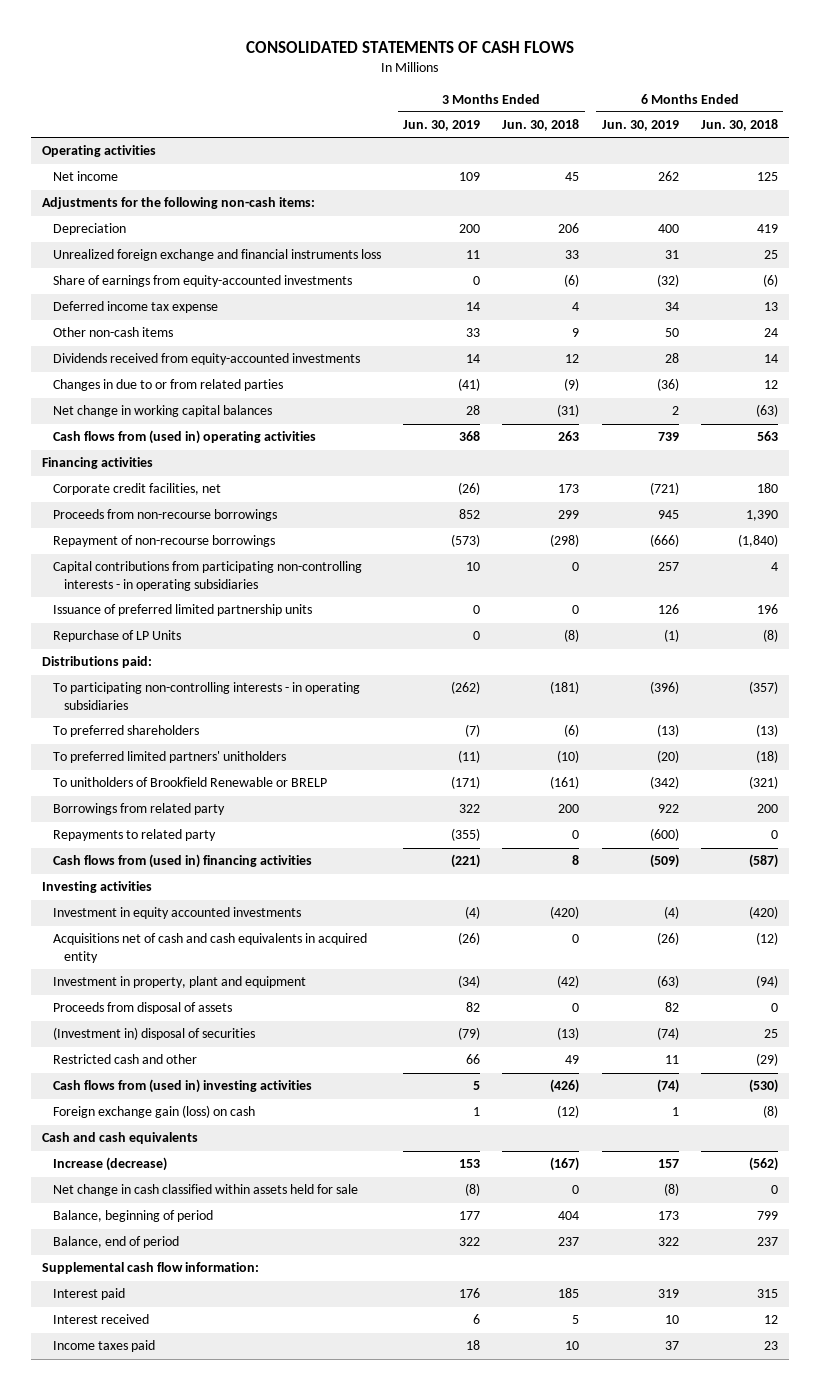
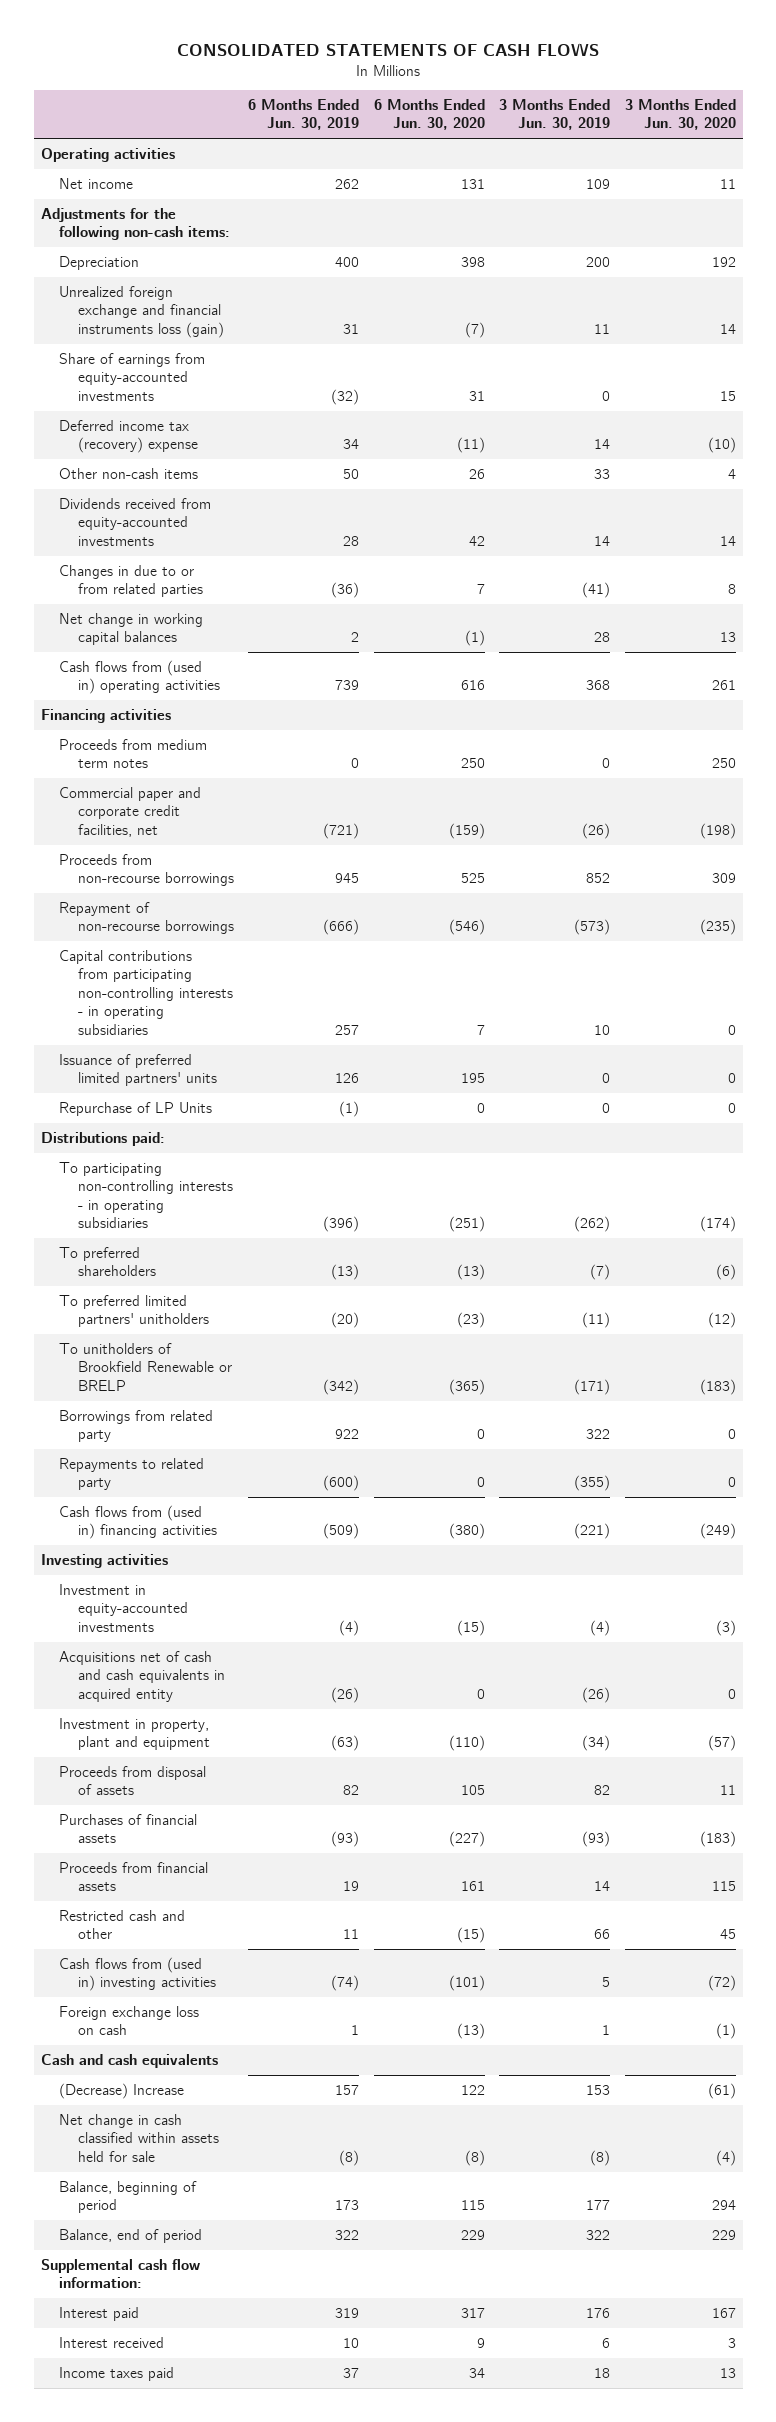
- | 3 Months Ended Jun. 30, 2019 | 3 Months Ended Jun. 30, 2018 | 6 Months Ended Jun. 30, 2019 | 6 Months Ended Jun. 30, 2018
+ | 6 Months Ended Jun. 30, 2019 | 6 Months Ended Jun. 30, 2020 | 3 Months Ended Jun. 30, 2019 | 3 Months Ended Jun. 30, 2020
- Unrealized foreign exchange and financial instruments loss | 11 | 33 | 31 | 25
+ Unrealized foreign exchange and financial instruments loss (gain) | 31 | (7) | 11 | 14
- Deferred income tax expense | 14 | 4 | 34 | 13
+ Deferred income tax (recovery) expense | 34 | (11) | 14 | (10)
- Corporate credit facilities, net | (26) | 173 | (721) | 180
+ Proceeds from medium term notes | 0 | 250 | 0 | 250
+ Commercial paper and corporate credit facilities, net | (721) | (159) | (26) | (198)
- Issuance of preferred limited partnership units | 0 | 0 | 126 | 196
+ Issuance of preferred limited partners' units | 126 | 195 | 0 | 0
- Investment in equity accounted investments | (4) | (420) | (4) | (420)
+ Investment in equity-accounted investments | (4) | (15) | (4) | (3)
- (Investment in) disposal of securities | (79) | (13) | (74) | 25
+ Purchases of financial assets | (93) | (227) | (93) | (183)
+ Proceeds from financial assets | 19 | 161 | 14 | 115
- Foreign exchange gain (loss) on cash | 1 | (12) | 1 | (8)
+ Foreign exchange loss on cash | 1 | (13) | 1 | (1)
- Increase (decrease) | 153 | (167) | 157 | (562)
+ (Decrease) Increase | 157 | 122 | 153 | (61)

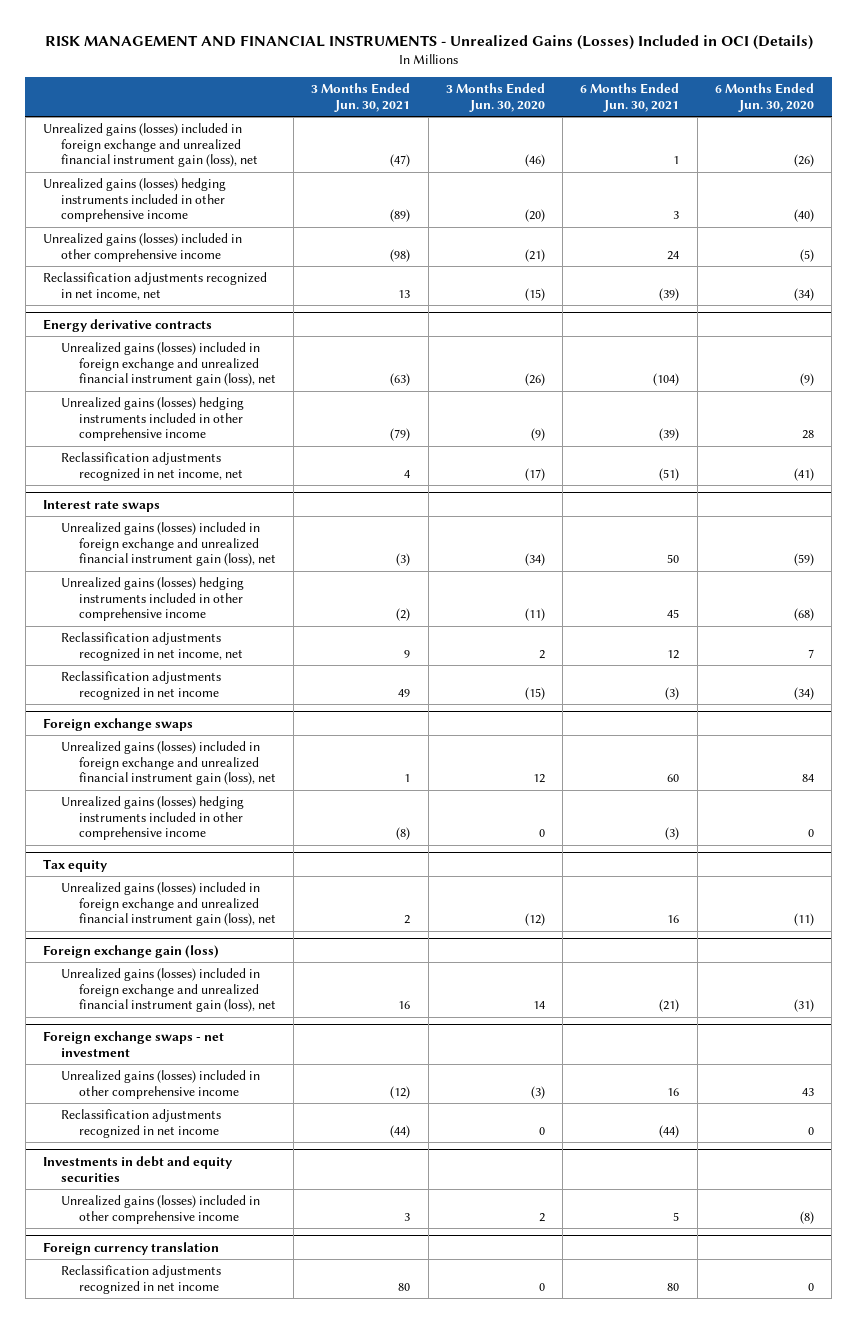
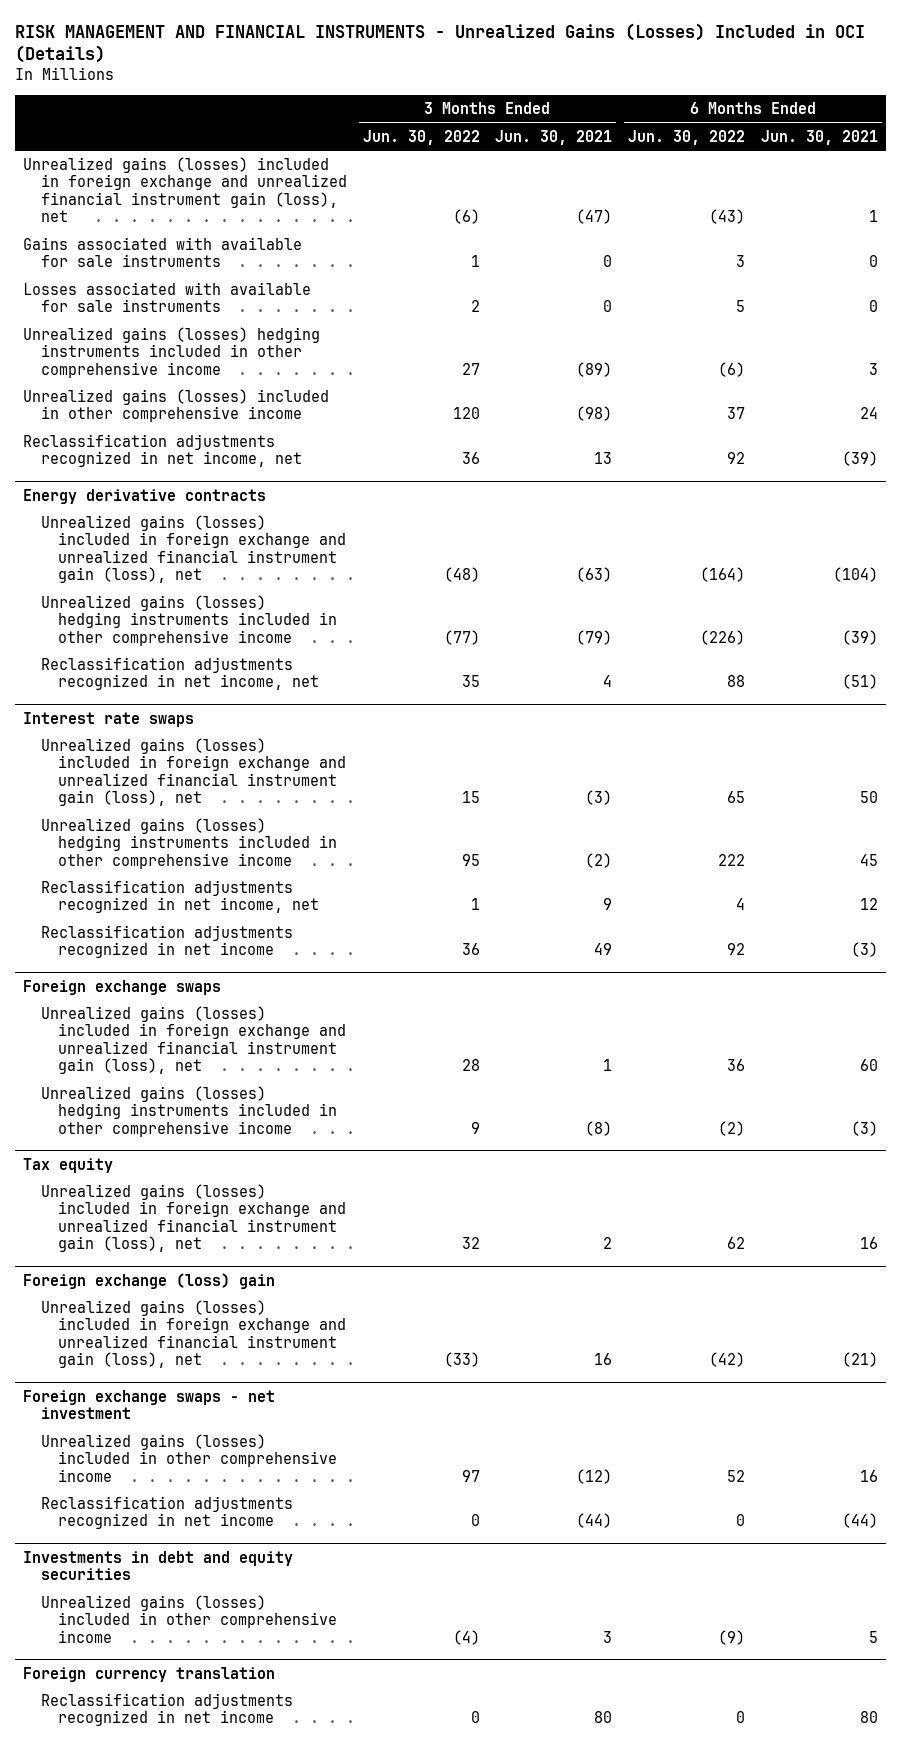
- | 3 Months Ended Jun. 30, 2021 | 3 Months Ended Jun. 30, 2020 | 6 Months Ended Jun. 30, 2021 | 6 Months Ended Jun. 30, 2020
+ | 3 Months Ended Jun. 30, 2022 | 3 Months Ended Jun. 30, 2021 | 6 Months Ended Jun. 30, 2022 | 6 Months Ended Jun. 30, 2021
+ Gains associated with available for sale instruments | 1 | 0 | 3 | 0
+ Losses associated with available for sale instruments | 2 | 0 | 5 | 0
- Foreign exchange gain (loss)
+ Foreign exchange (loss) gain

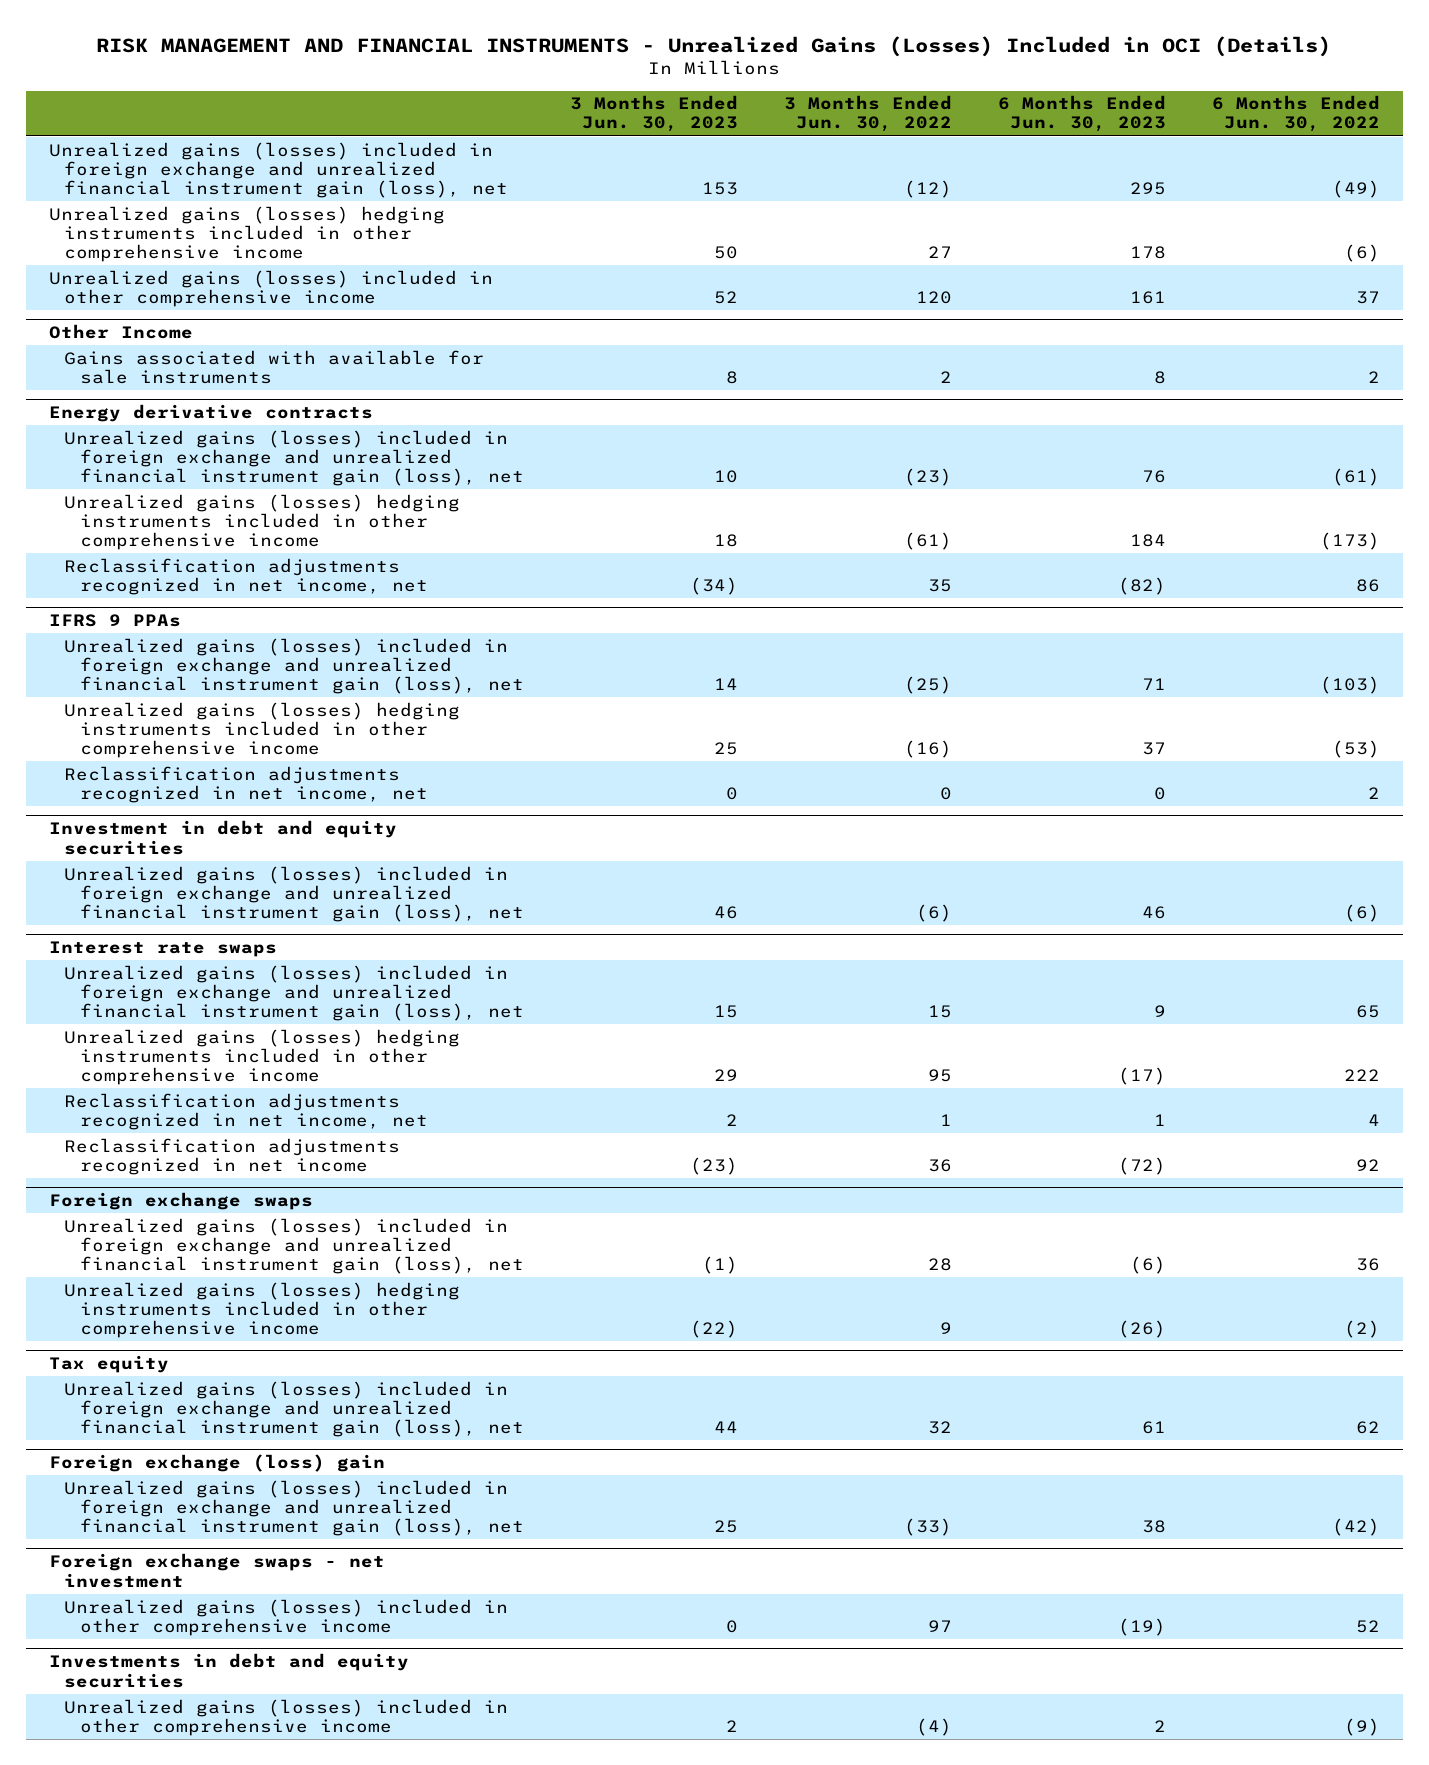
- | 3 Months Ended Jun. 30, 2022 | 3 Months Ended Jun. 30, 2021 | 6 Months Ended Jun. 30, 2022 | 6 Months Ended Jun. 30, 2021
+ | 3 Months Ended Jun. 30, 2023 | 3 Months Ended Jun. 30, 2022 | 6 Months Ended Jun. 30, 2023 | 6 Months Ended Jun. 30, 2022
- Unrealized gains (losses) included in foreign exchange and unrealized financial instrument gain (loss), net | (6) | (47) | (43) | 1
- Gains associated with available for sale instruments | 1 | 0 | 3 | 0
- Losses associated with available for sale instruments | 2 | 0 | 5 | 0
+ Unrealized gains (losses) included in foreign exchange and unrealized financial instrument gain (loss), net | 153 | (12) | 295 | (49)
- Reclassification adjustments recognized in net income, net | 36 | 13 | 92 | (39)
+ Other Income
+ Gains associated with available for sale instruments | 8 | 2 | 8 | 2
@ Energy derivative contracts
- Unrealized gains (losses) included in foreign exchange and unrealized financial instrument gain (loss), net | (48) | (63) | (164) | (104)
- Unrealized gains (losses) hedging instruments included in other comprehensive income | (77) | (79) | (226) | (39)
- Reclassification adjustments recognized in net income, net | 35 | 4 | 88 | (51)
+ Unrealized gains (losses) included in foreign exchange and unrealized financial instrument gain (loss), net | 10 | (23) | 76 | (61)
+ Unrealized gains (losses) hedging instruments included in other comprehensive income | 18 | (61) | 184 | (173)
+ Reclassification adjustments recognized in net income, net | (34) | 35 | (82) | 86
+ IFRS 9 PPAs
+ Unrealized gains (losses) included in foreign exchange and unrealized financial instrument gain (loss), net | 14 | (25) | 71 | (103)
+ Unrealized gains (losses) hedging instruments included in other comprehensive income | 25 | (16) | 37 | (53)
+ Reclassification adjustments recognized in net income, net | 0 | 0 | 0 | 2
+ Investment in debt and equity securities
+ Unrealized gains (losses) included in foreign exchange and unrealized financial instrument gain (loss), net | 46 | (6) | 46 | (6)
@ Foreign exchange swaps - net investment
- Reclassification adjustments recognized in net income | 0 | (44) | 0 | (44)
- Foreign currency translation
- Reclassification adjustments recognized in net income | 0 | 80 | 0 | 80

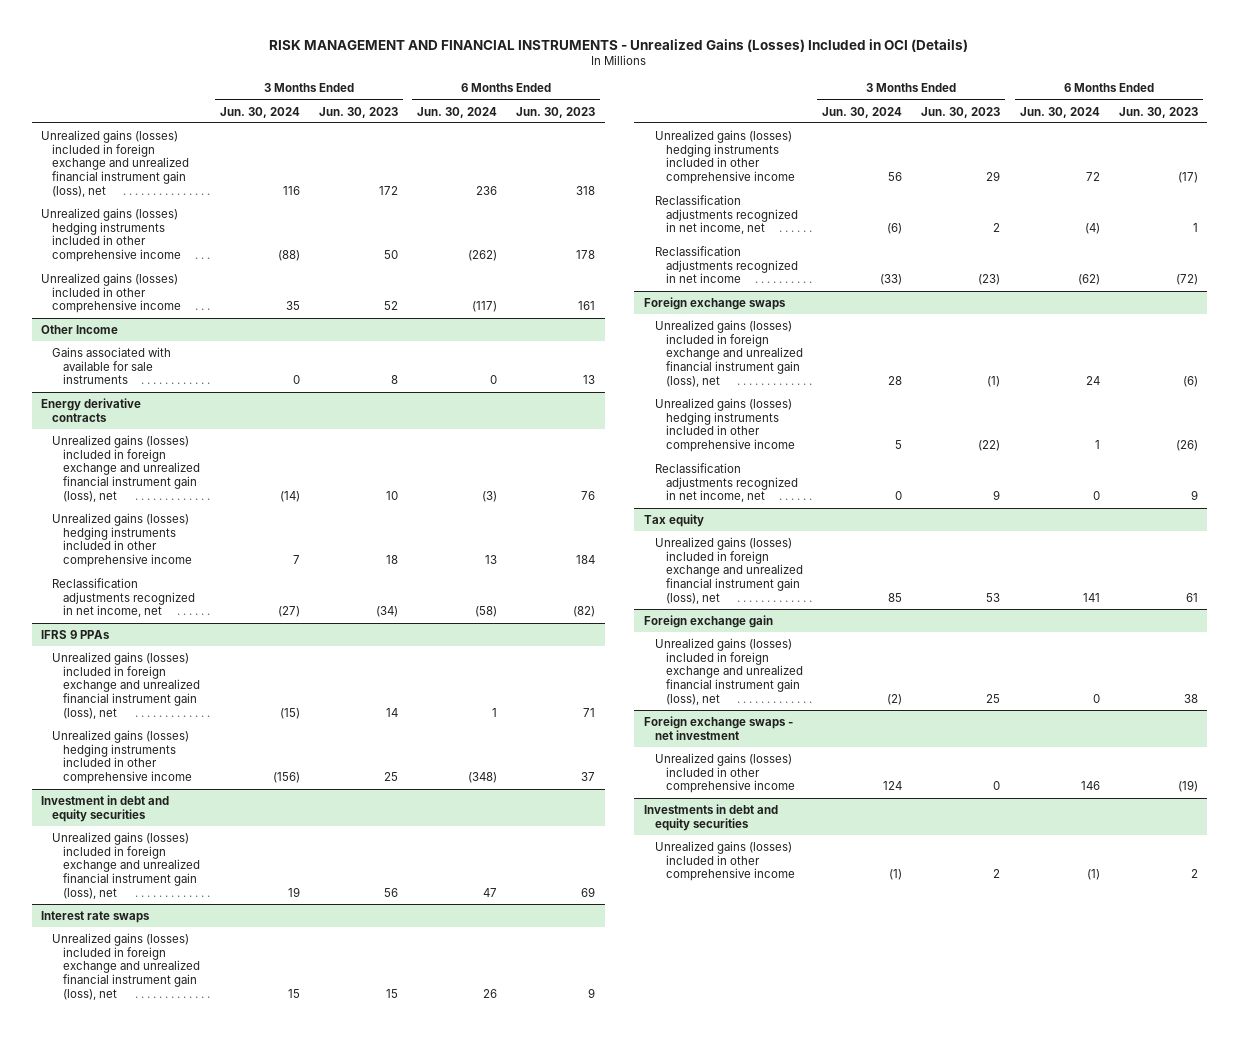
- | 3 Months Ended Jun. 30, 2023 | 3 Months Ended Jun. 30, 2022 | 6 Months Ended Jun. 30, 2023 | 6 Months Ended Jun. 30, 2022
+ | 3 Months Ended Jun. 30, 2024 | 3 Months Ended Jun. 30, 2023 | 6 Months Ended Jun. 30, 2024 | 6 Months Ended Jun. 30, 2023
- Unrealized gains (losses) included in foreign exchange and unrealized financial instrument gain (loss), net | 153 | (12) | 295 | (49)
+ Unrealized gains (losses) included in foreign exchange and unrealized financial instrument gain (loss), net | 116 | 172 | 236 | 318
@ Other Income
- Gains associated with available for sale instruments | 8 | 2 | 8 | 2
+ Gains associated with available for sale instruments | 0 | 8 | 0 | 13
@ IFRS 9 PPAs
- Reclassification adjustments recognized in net income, net | 0 | 0 | 0 | 2
@ Investment in debt and equity securities
- Unrealized gains (losses) included in foreign exchange and unrealized financial instrument gain (loss), net | 46 | (6) | 46 | (6)
+ Unrealized gains (losses) included in foreign exchange and unrealized financial instrument gain (loss), net | 19 | 56 | 47 | 69
@ Foreign exchange swaps
+ Reclassification adjustments recognized in net income, net | 0 | 9 | 0 | 9
@ Tax equity
- Unrealized gains (losses) included in foreign exchange and unrealized financial instrument gain (loss), net | 44 | 32 | 61 | 62
- Foreign exchange (loss) gain
@ Tax equity
+ Unrealized gains (losses) included in foreign exchange and unrealized financial instrument gain (loss), net | 85 | 53 | 141 | 61
+ Foreign exchange gain

